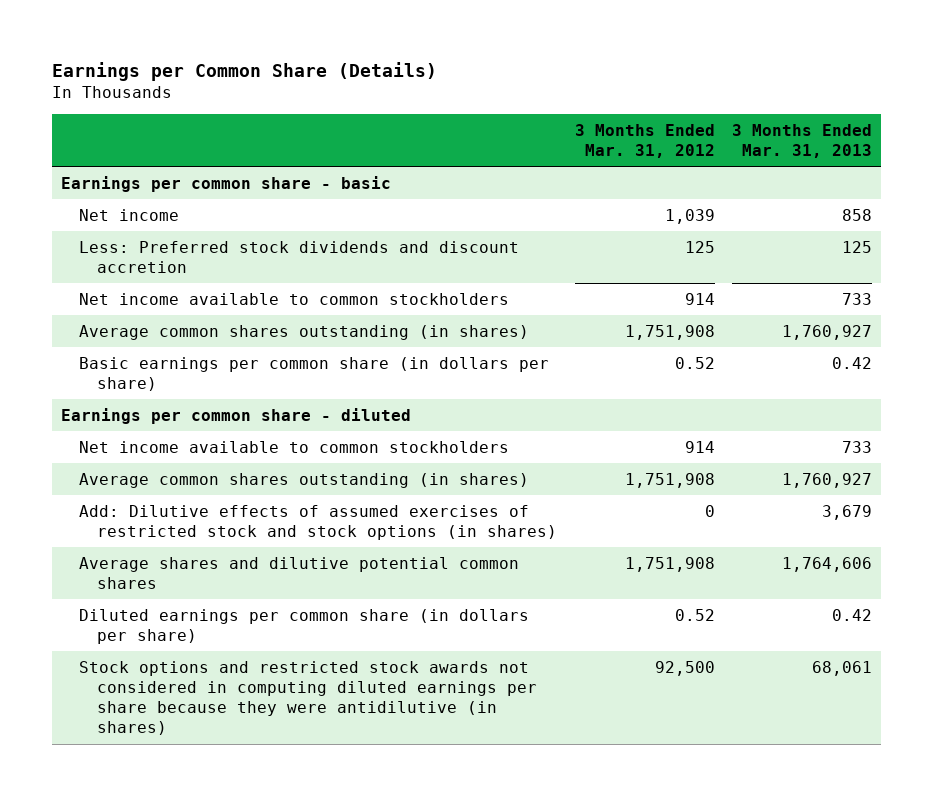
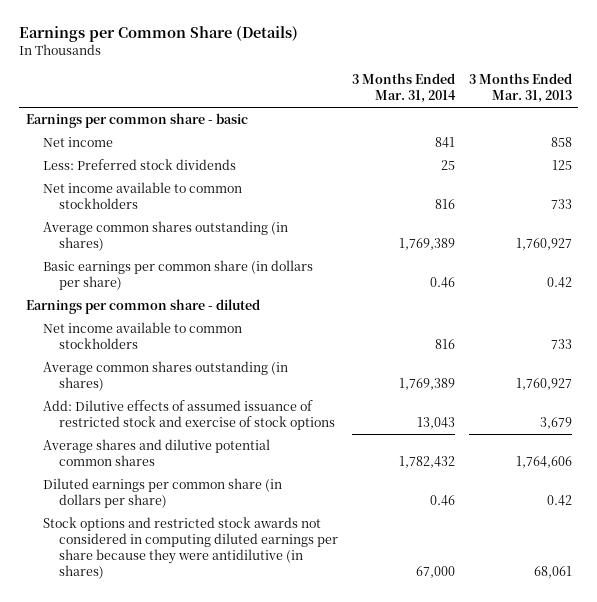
- | 3 Months Ended Mar. 31, 2012 | 3 Months Ended Mar. 31, 2013
+ | 3 Months Ended Mar. 31, 2014 | 3 Months Ended Mar. 31, 2013
- Less: Preferred stock dividends and discount accretion | 125 | 125
+ Less: Preferred stock dividends | 25 | 125
- Add: Dilutive effects of assumed exercises of restricted stock and stock options (in shares) | 0 | 3,679
+ Add: Dilutive effects of assumed issuance of restricted stock and exercise of stock options | 13,043 | 3,679

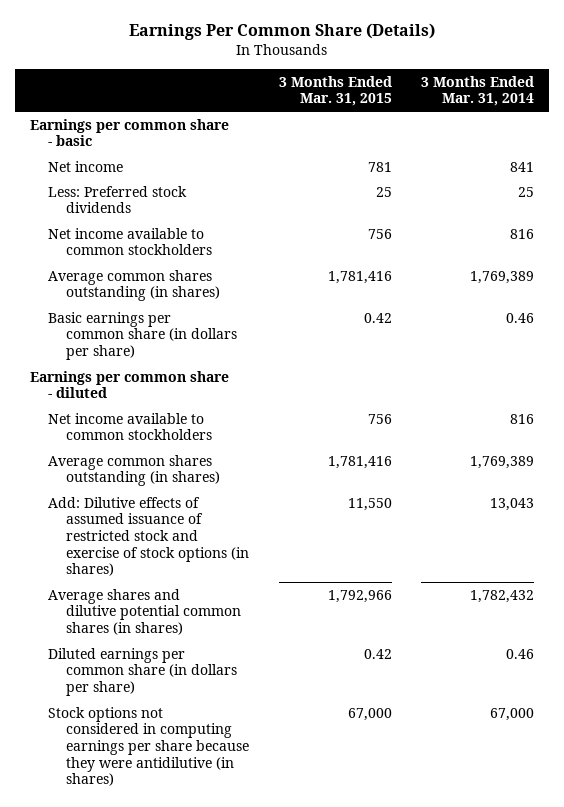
- Earnings per Common Share (Details)
+ Earnings Per Common Share (Details)
- | 3 Months Ended Mar. 31, 2014 | 3 Months Ended Mar. 31, 2013
+ | 3 Months Ended Mar. 31, 2015 | 3 Months Ended Mar. 31, 2014
- Add: Dilutive effects of assumed issuance of restricted stock and exercise of stock options | 13,043 | 3,679
- Average shares and dilutive potential common shares | 1,782,432 | 1,764,606
+ Add: Dilutive effects of assumed issuance of restricted stock and exercise of stock options (in shares) | 11,550 | 13,043
+ Average shares and dilutive potential common shares (in shares) | 1,792,966 | 1,782,432
- Stock options and restricted stock awards not considered in computing diluted earnings per share because they were antidilutive (in shares) | 67,000 | 68,061
+ Stock options not considered in computing earnings per share because they were antidilutive (in shares) | 67,000 | 67,000

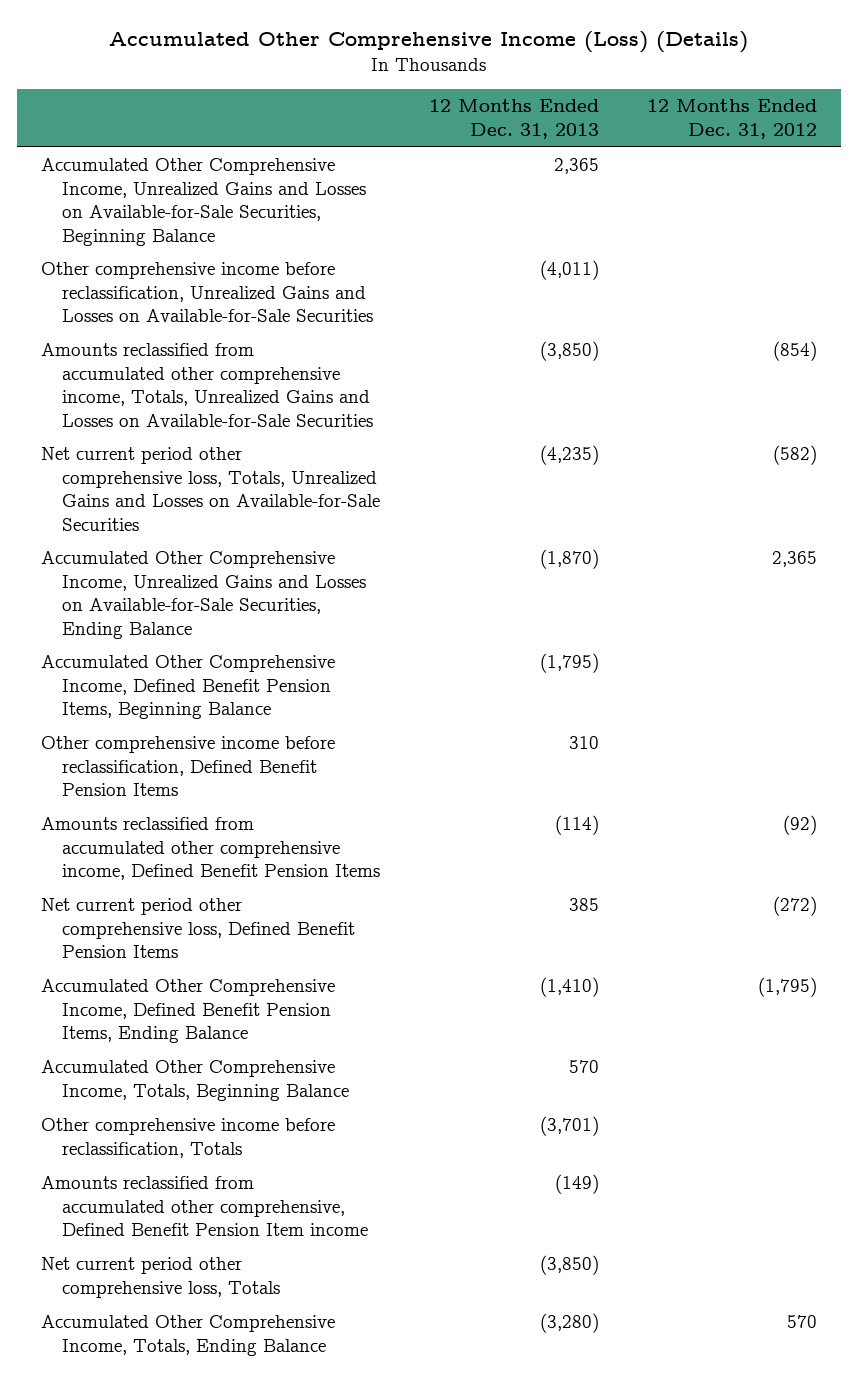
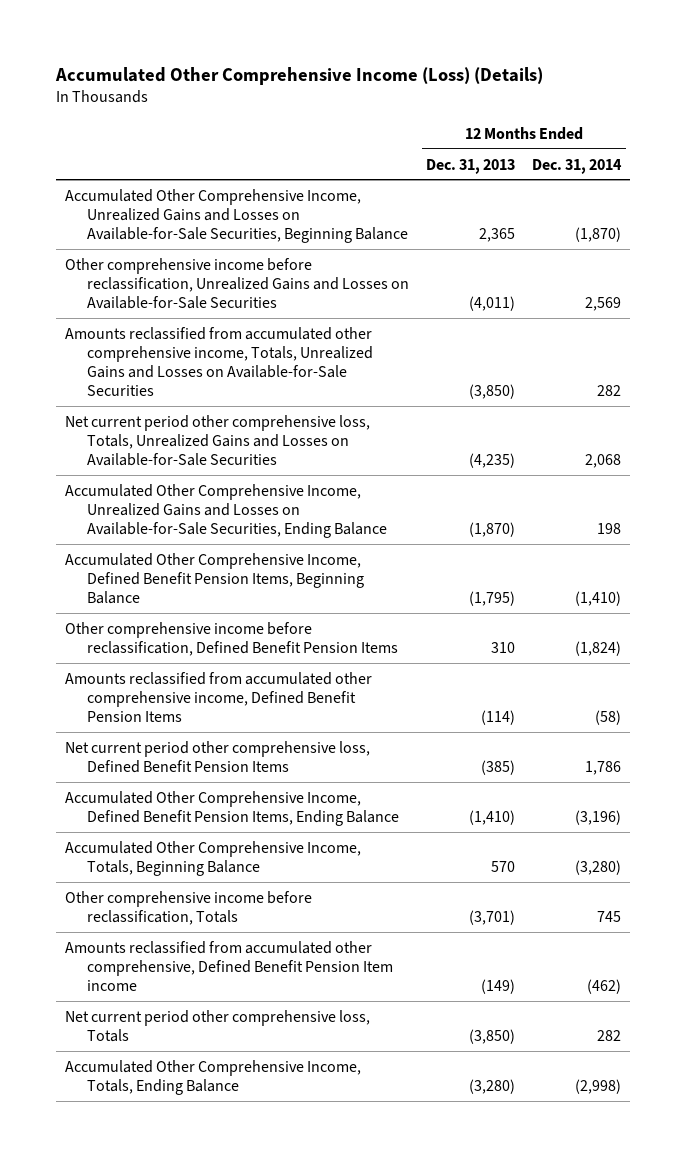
- | 12 Months Ended Dec. 31, 2013 | 12 Months Ended Dec. 31, 2012
+ | 12 Months Ended Dec. 31, 2013 | 12 Months Ended Dec. 31, 2014
- Net current period other comprehensive loss, Defined Benefit Pension Items | 385 | (272)
+ Net current period other comprehensive loss, Defined Benefit Pension Items | (385) | 1,786

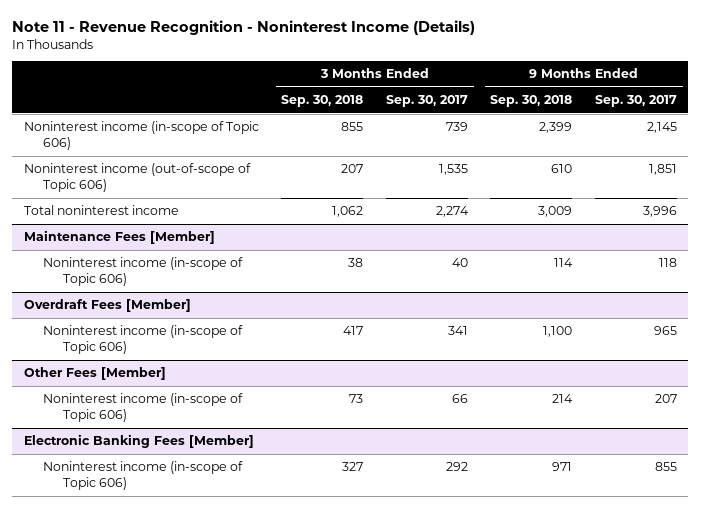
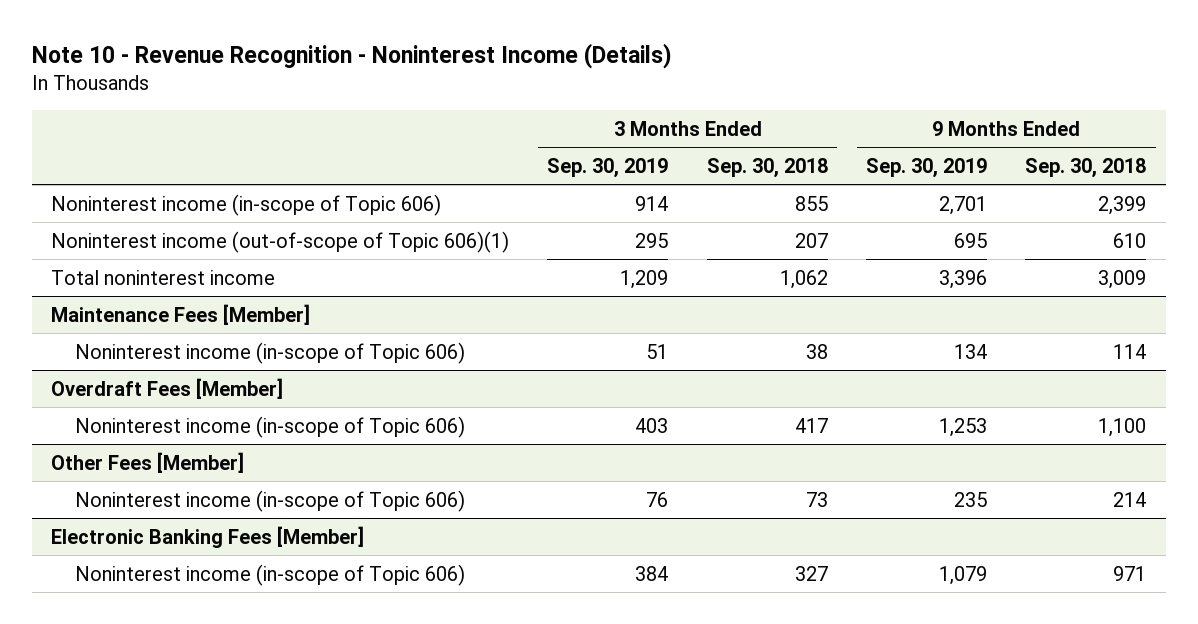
- Note 11 - Revenue Recognition - Noninterest Income (Details)
+ Note 10 - Revenue Recognition - Noninterest Income (Details)
- | 3 Months Ended Sep. 30, 2018 | 3 Months Ended Sep. 30, 2017 | 9 Months Ended Sep. 30, 2018 | 9 Months Ended Sep. 30, 2017
+ | 3 Months Ended Sep. 30, 2019 | 3 Months Ended Sep. 30, 2018 | 9 Months Ended Sep. 30, 2019 | 9 Months Ended Sep. 30, 2018
- Noninterest income (out-of-scope of Topic 606) | 207 | 1,535 | 610 | 1,851
+ Noninterest income (out-of-scope of Topic 606)(1) | 295 | 207 | 695 | 610

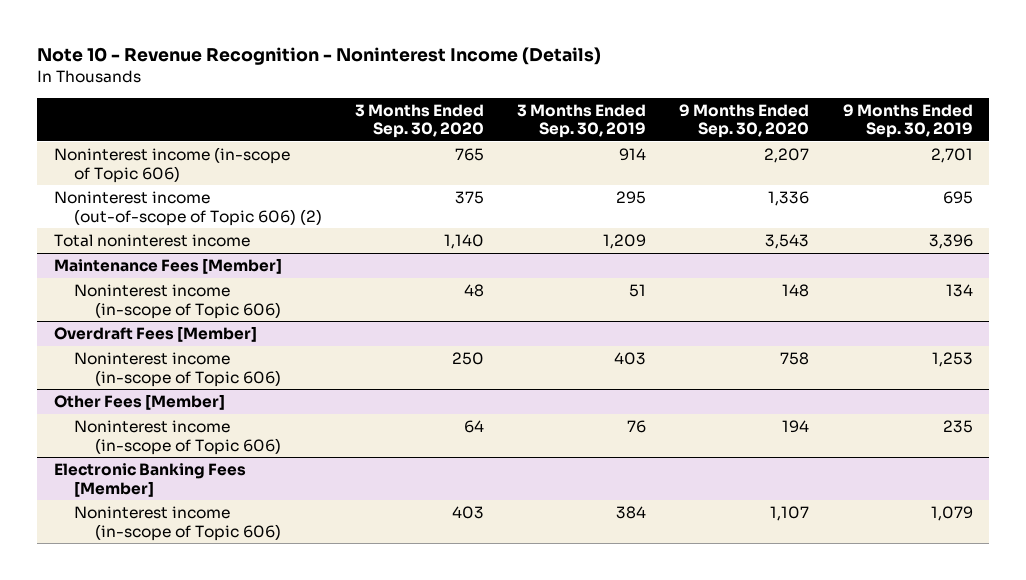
- | 3 Months Ended Sep. 30, 2019 | 3 Months Ended Sep. 30, 2018 | 9 Months Ended Sep. 30, 2019 | 9 Months Ended Sep. 30, 2018
+ | 3 Months Ended Sep. 30, 2020 | 3 Months Ended Sep. 30, 2019 | 9 Months Ended Sep. 30, 2020 | 9 Months Ended Sep. 30, 2019
- Noninterest income (out-of-scope of Topic 606)(1) | 295 | 207 | 695 | 610
+ Noninterest income (out-of-scope of Topic 606) (2) | 375 | 295 | 1,336 | 695

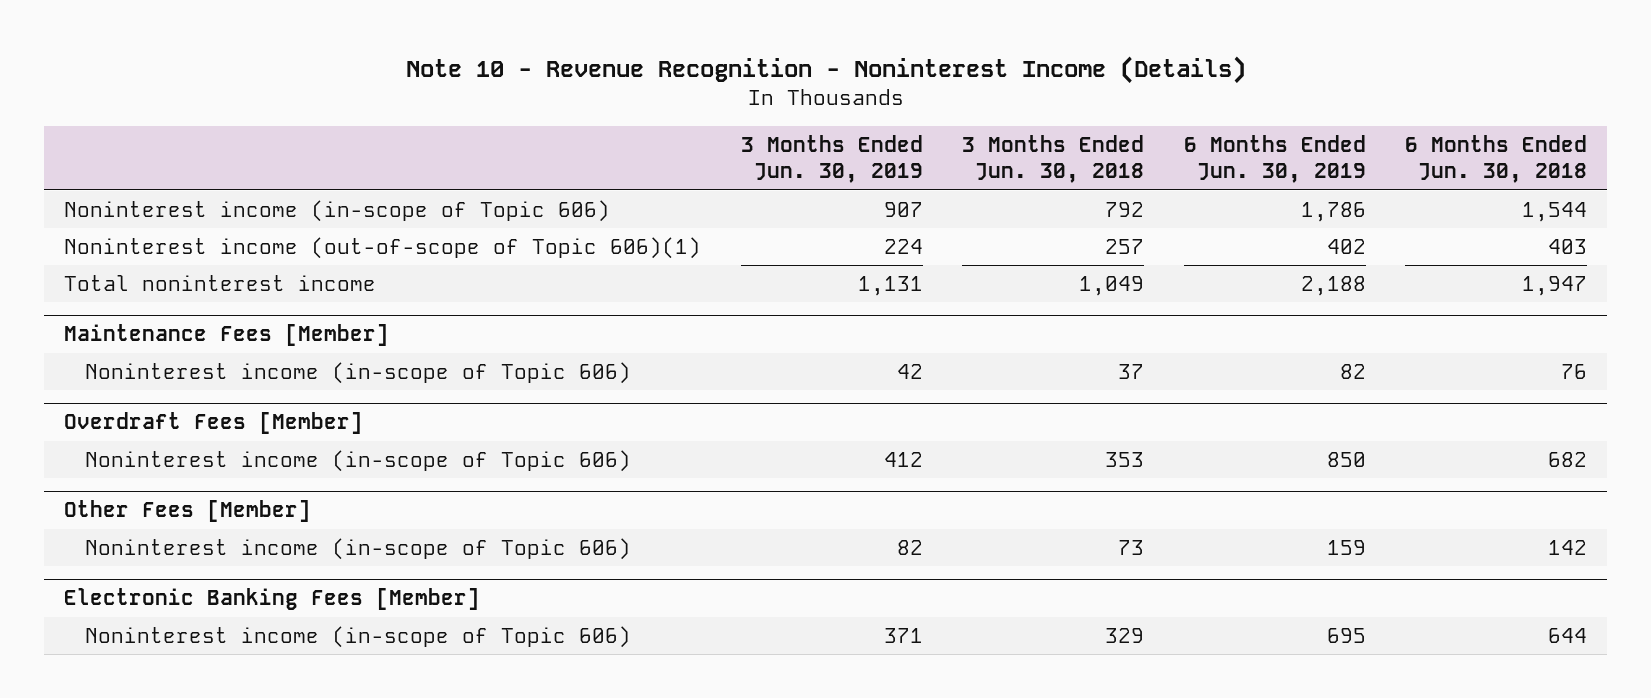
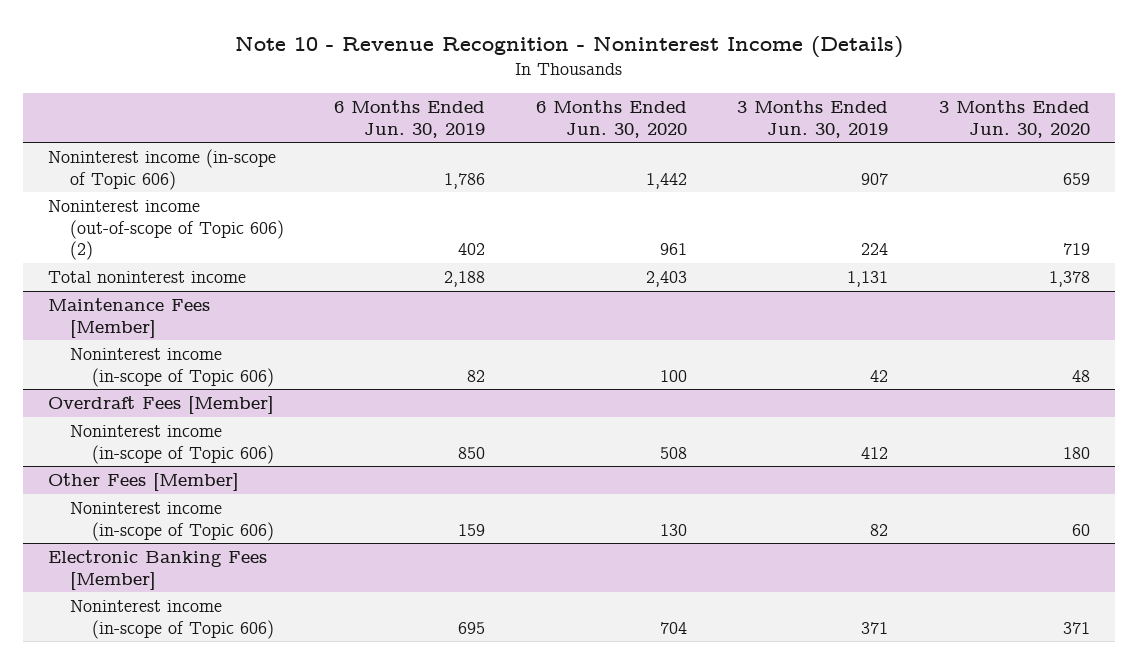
- | 3 Months Ended Jun. 30, 2019 | 3 Months Ended Jun. 30, 2018 | 6 Months Ended Jun. 30, 2019 | 6 Months Ended Jun. 30, 2018
+ | 6 Months Ended Jun. 30, 2019 | 6 Months Ended Jun. 30, 2020 | 3 Months Ended Jun. 30, 2019 | 3 Months Ended Jun. 30, 2020
- Noninterest income (out-of-scope of Topic 606)(1) | 224 | 257 | 402 | 403
+ Noninterest income (out-of-scope of Topic 606) (2) | 402 | 961 | 224 | 719

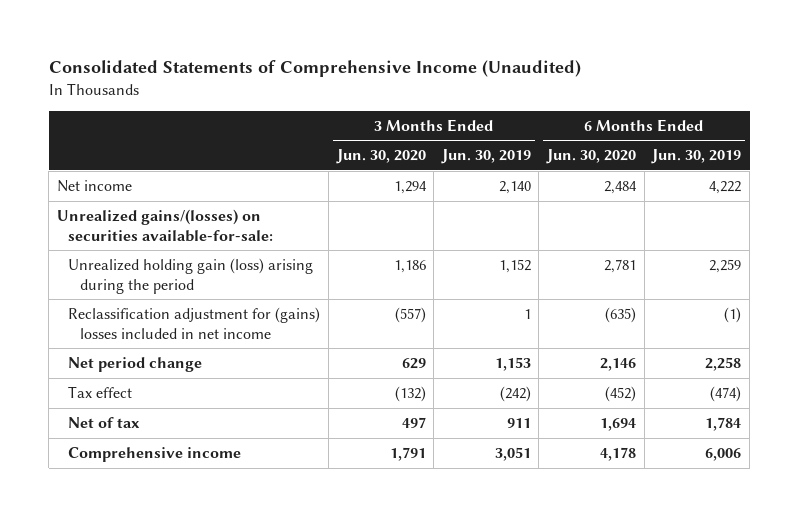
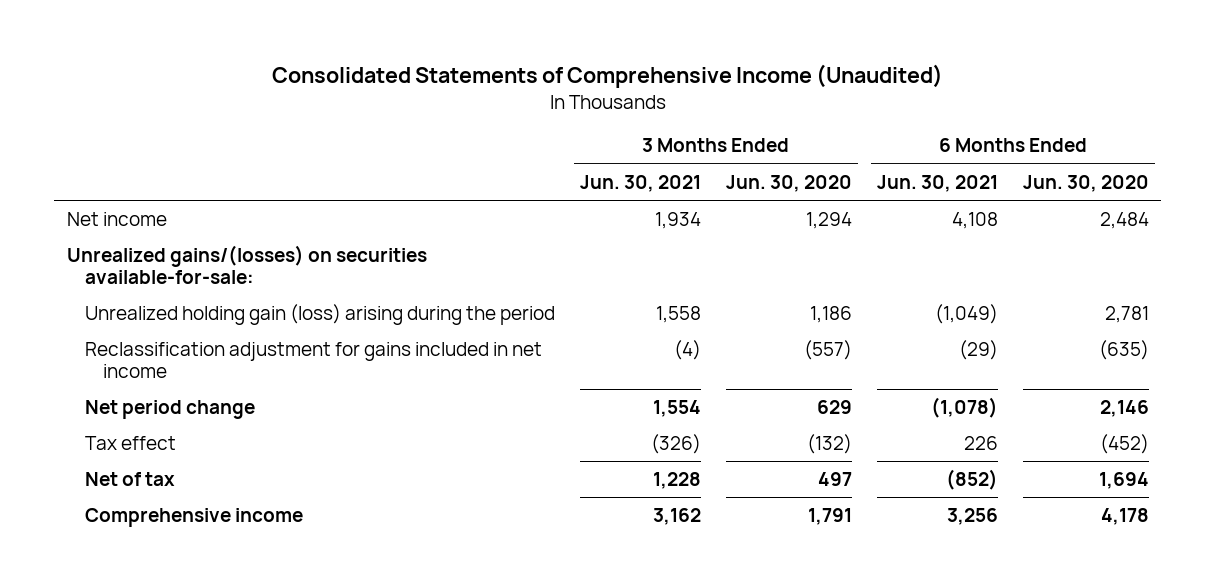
- | 3 Months Ended Jun. 30, 2020 | 3 Months Ended Jun. 30, 2019 | 6 Months Ended Jun. 30, 2020 | 6 Months Ended Jun. 30, 2019
+ | 3 Months Ended Jun. 30, 2021 | 3 Months Ended Jun. 30, 2020 | 6 Months Ended Jun. 30, 2021 | 6 Months Ended Jun. 30, 2020
- Reclassification adjustment for (gains) losses included in net income | (557) | 1 | (635) | (1)
+ Reclassification adjustment for gains included in net income | (4) | (557) | (29) | (635)

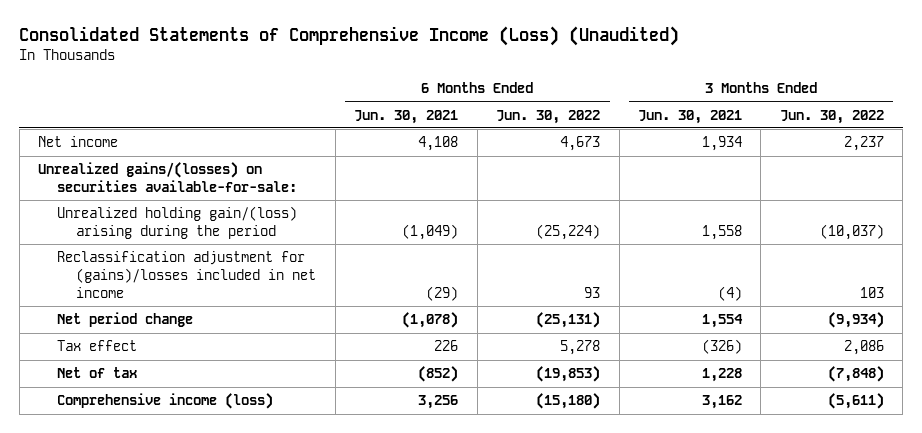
- Consolidated Statements of Comprehensive Income (Unaudited)
+ Consolidated Statements of Comprehensive Income (Loss) (Unaudited)
- | 3 Months Ended Jun. 30, 2021 | 3 Months Ended Jun. 30, 2020 | 6 Months Ended Jun. 30, 2021 | 6 Months Ended Jun. 30, 2020
+ | 6 Months Ended Jun. 30, 2021 | 6 Months Ended Jun. 30, 2022 | 3 Months Ended Jun. 30, 2021 | 3 Months Ended Jun. 30, 2022
- Unrealized holding gain (loss) arising during the period | 1,558 | 1,186 | (1,049) | 2,781
- Reclassification adjustment for gains included in net income | (4) | (557) | (29) | (635)
+ Unrealized holding gain/(loss) arising during the period | (1,049) | (25,224) | 1,558 | (10,037)
+ Reclassification adjustment for (gains)/losses included in net income | (29) | 93 | (4) | 103
- Comprehensive income | 3,162 | 1,791 | 3,256 | 4,178
+ Comprehensive income (loss) | 3,256 | (15,180) | 3,162 | (5,611)

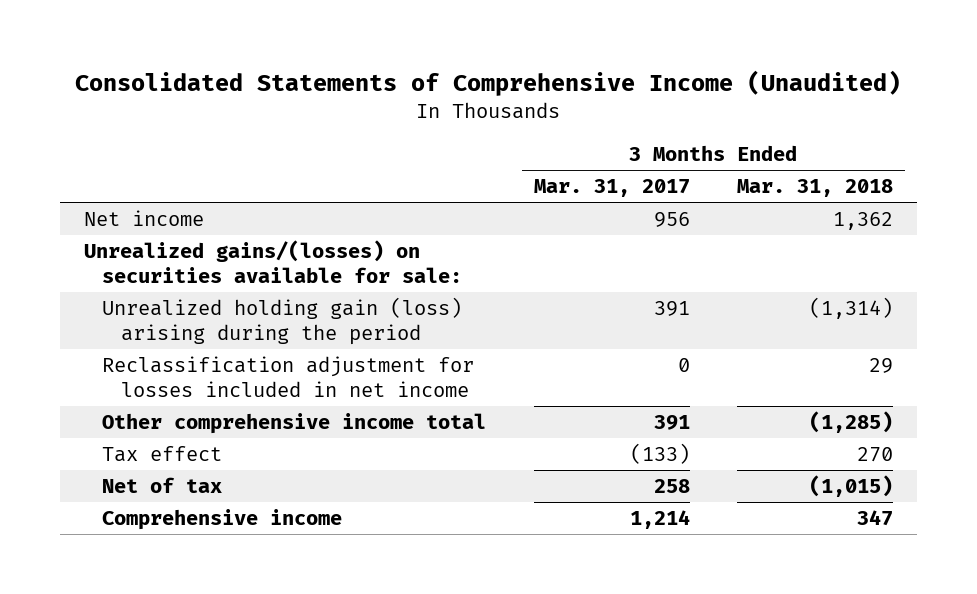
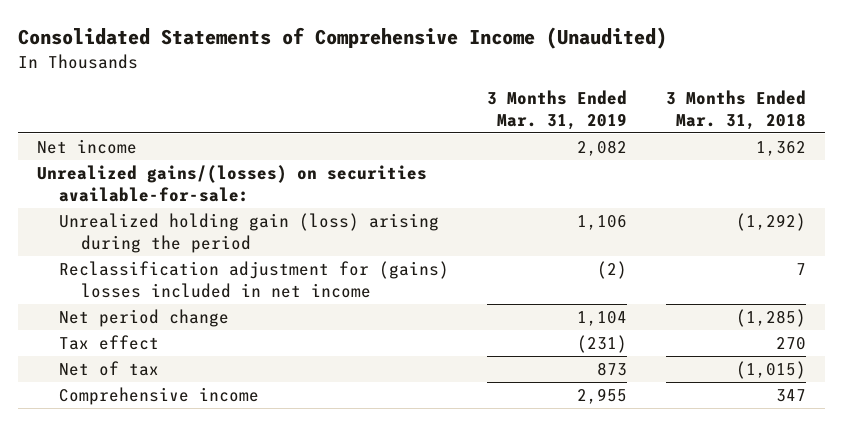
- | 3 Months Ended Mar. 31, 2017 | 3 Months Ended Mar. 31, 2018
+ | 3 Months Ended Mar. 31, 2019 | 3 Months Ended Mar. 31, 2018
- Unrealized gains/(losses) on securities available for sale:
- Unrealized holding gain (loss) arising during the period | 391 | (1,314)
- Reclassification adjustment for losses included in net income | 0 | 29
- Other comprehensive income total | 391 | (1,285)
+ Unrealized gains/(losses) on securities available-for-sale:
+ Unrealized holding gain (loss) arising during the period | 1,106 | (1,292)
+ Reclassification adjustment for (gains) losses included in net income | (2) | 7
+ Net period change | 1,104 | (1,285)

